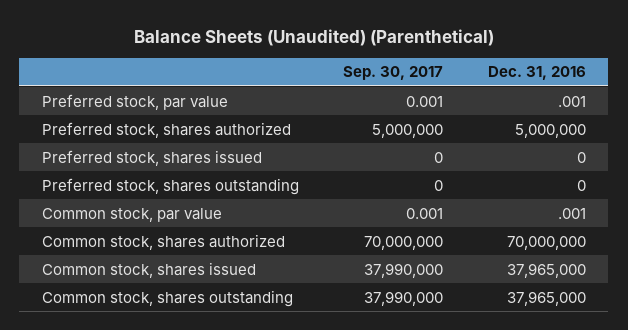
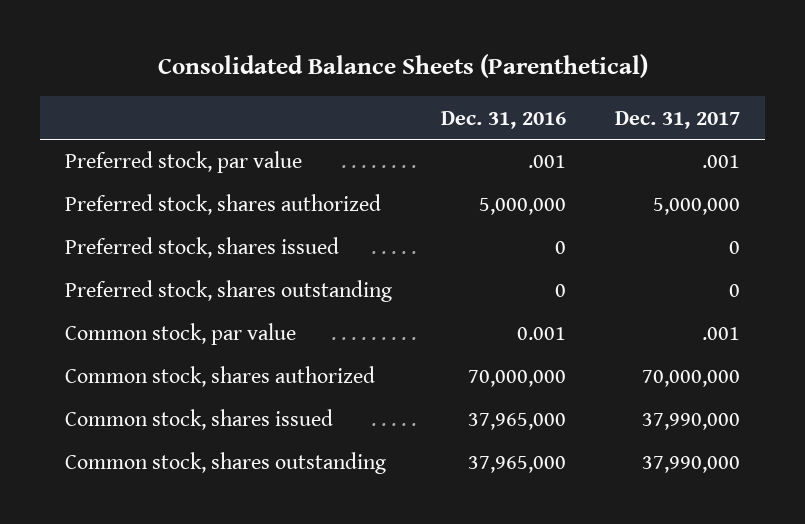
- Balance Sheets (Unaudited) (Parenthetical)
+ Consolidated Balance Sheets (Parenthetical)
- | Sep. 30, 2017 | Dec. 31, 2016
+ | Dec. 31, 2016 | Dec. 31, 2017
- Common stock, par value | 0.001 | .001
+ Common stock, par value | 0.001 | .001

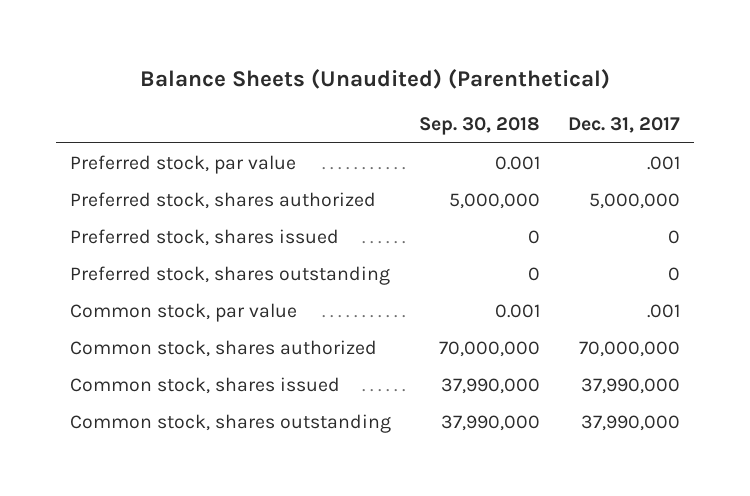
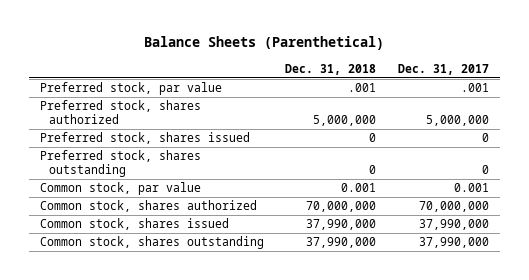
- Balance Sheets (Unaudited) (Parenthetical)
+ Balance Sheets (Parenthetical)
- | Sep. 30, 2018 | Dec. 31, 2017
+ | Dec. 31, 2018 | Dec. 31, 2017
- Common stock, par value | 0.001 | .001
+ Common stock, par value | 0.001 | 0.001

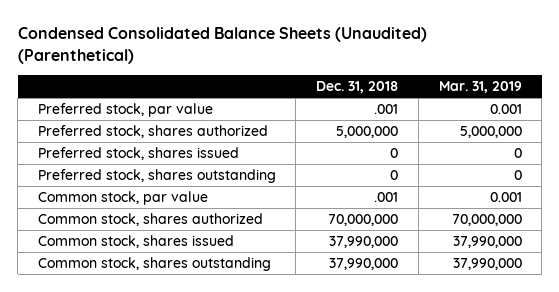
- Balance Sheets (Parenthetical)
+ Condensed Consolidated Balance Sheets (Unaudited) (Parenthetical)
- | Dec. 31, 2018 | Dec. 31, 2017
+ | Dec. 31, 2018 | Mar. 31, 2019
- Common stock, par value | 0.001 | 0.001
+ Common stock, par value | .001 | 0.001

